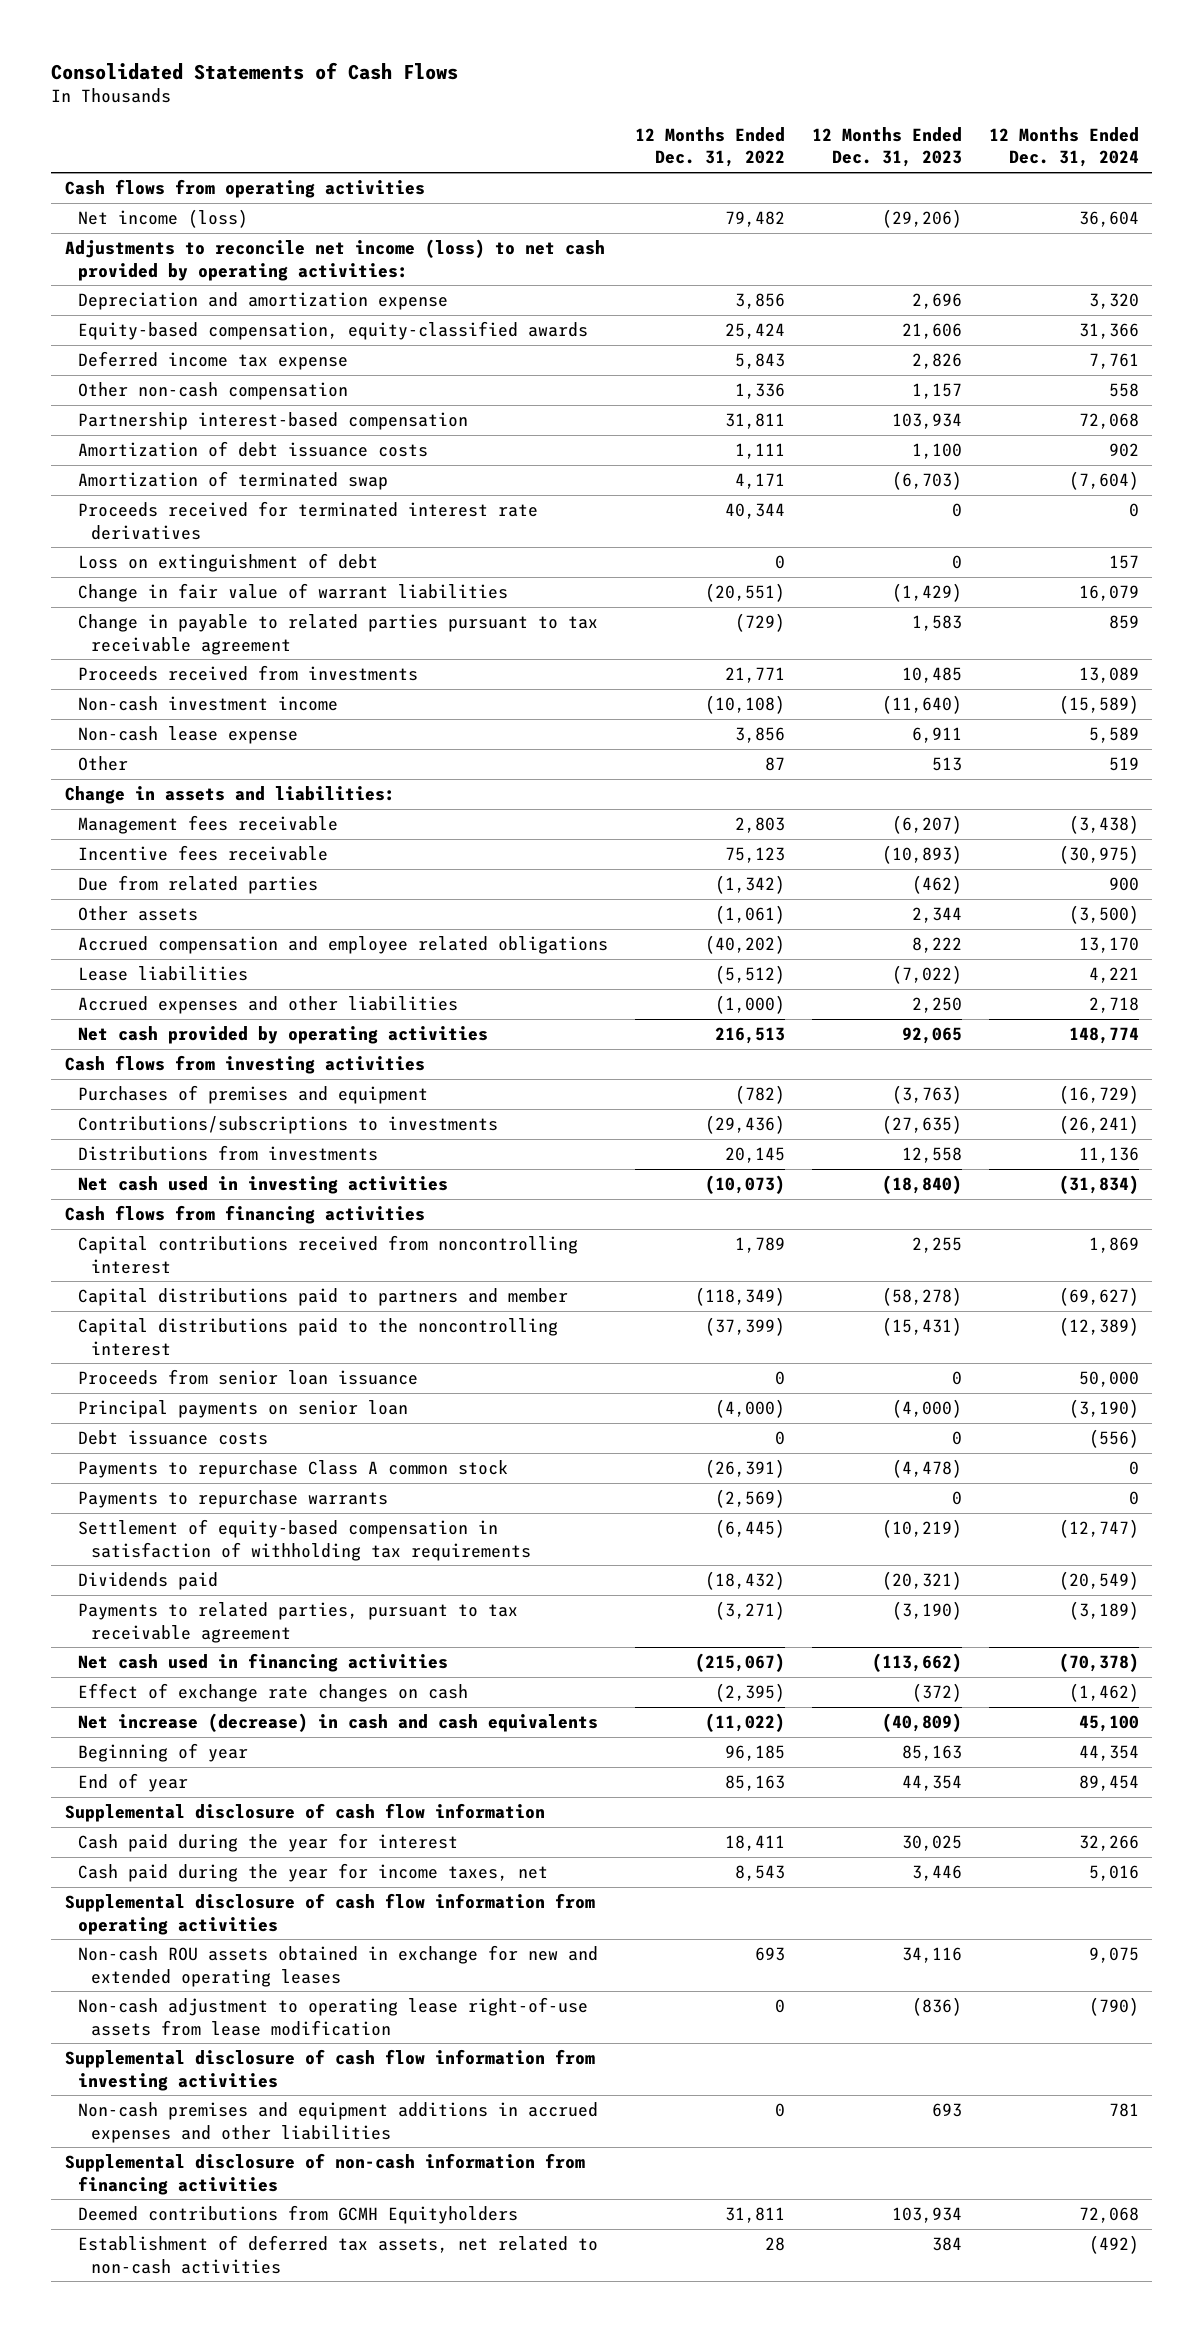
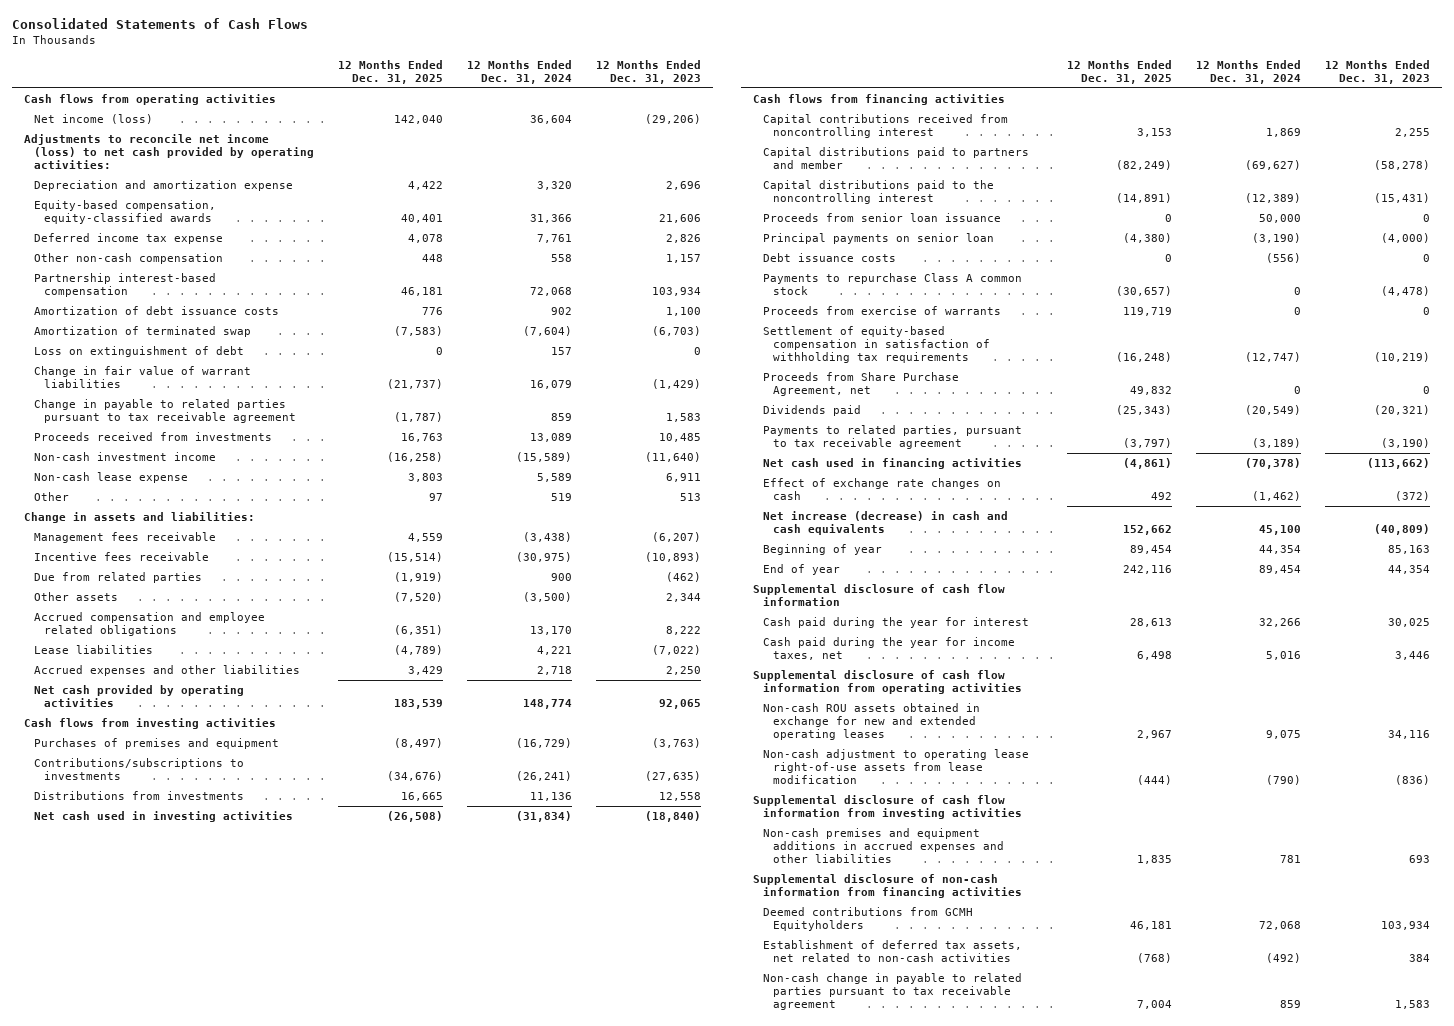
- | 12 Months Ended Dec. 31, 2022 | 12 Months Ended Dec. 31, 2023 | 12 Months Ended Dec. 31, 2024
+ | 12 Months Ended Dec. 31, 2025 | 12 Months Ended Dec. 31, 2024 | 12 Months Ended Dec. 31, 2023
- Proceeds received for terminated interest rate derivatives | 40,344 | 0 | 0
- Payments to repurchase warrants | (2,569) | 0 | 0
+ Proceeds from exercise of warrants | 119,719 | 0 | 0
+ Proceeds from Share Purchase Agreement, net | 49,832 | 0 | 0
+ Non-cash change in payable to related parties pursuant to tax receivable agreement | 7,004 | 859 | 1,583

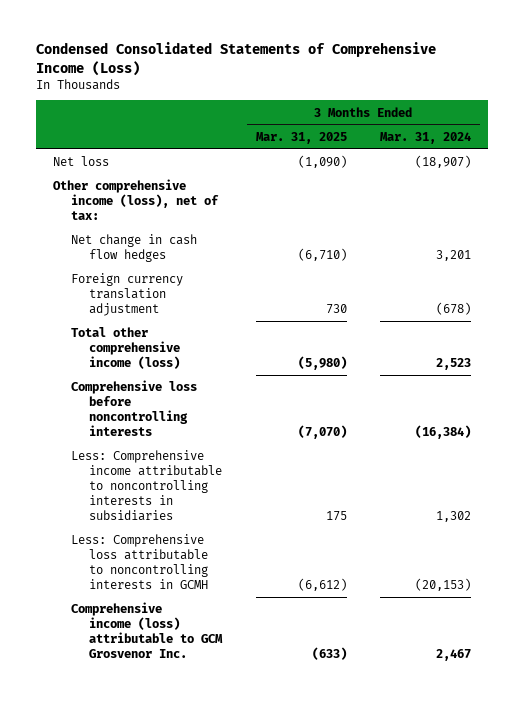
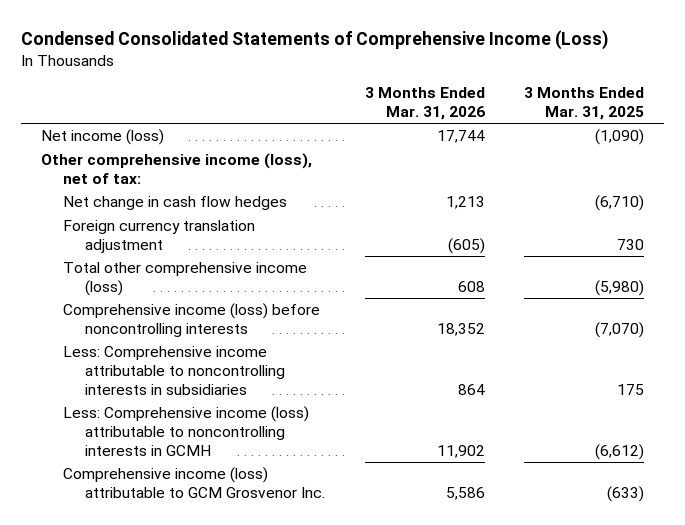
- | 3 Months Ended Mar. 31, 2025 | 3 Months Ended Mar. 31, 2024
+ | 3 Months Ended Mar. 31, 2026 | 3 Months Ended Mar. 31, 2025
- Net loss | (1,090) | (18,907)
+ Net income (loss) | 17,744 | (1,090)
- Comprehensive loss before noncontrolling interests | (7,070) | (16,384)
+ Comprehensive income (loss) before noncontrolling interests | 18,352 | (7,070)
- Less: Comprehensive loss attributable to noncontrolling interests in GCMH | (6,612) | (20,153)
+ Less: Comprehensive income (loss) attributable to noncontrolling interests in GCMH | 11,902 | (6,612)

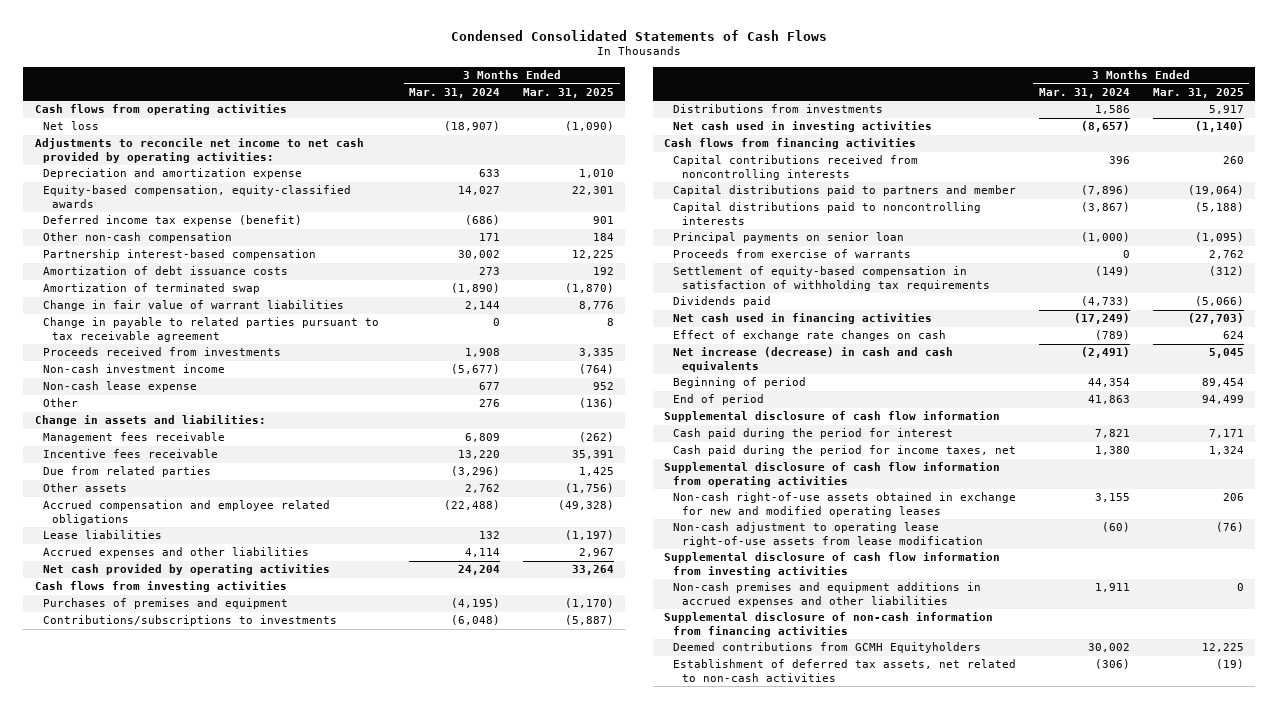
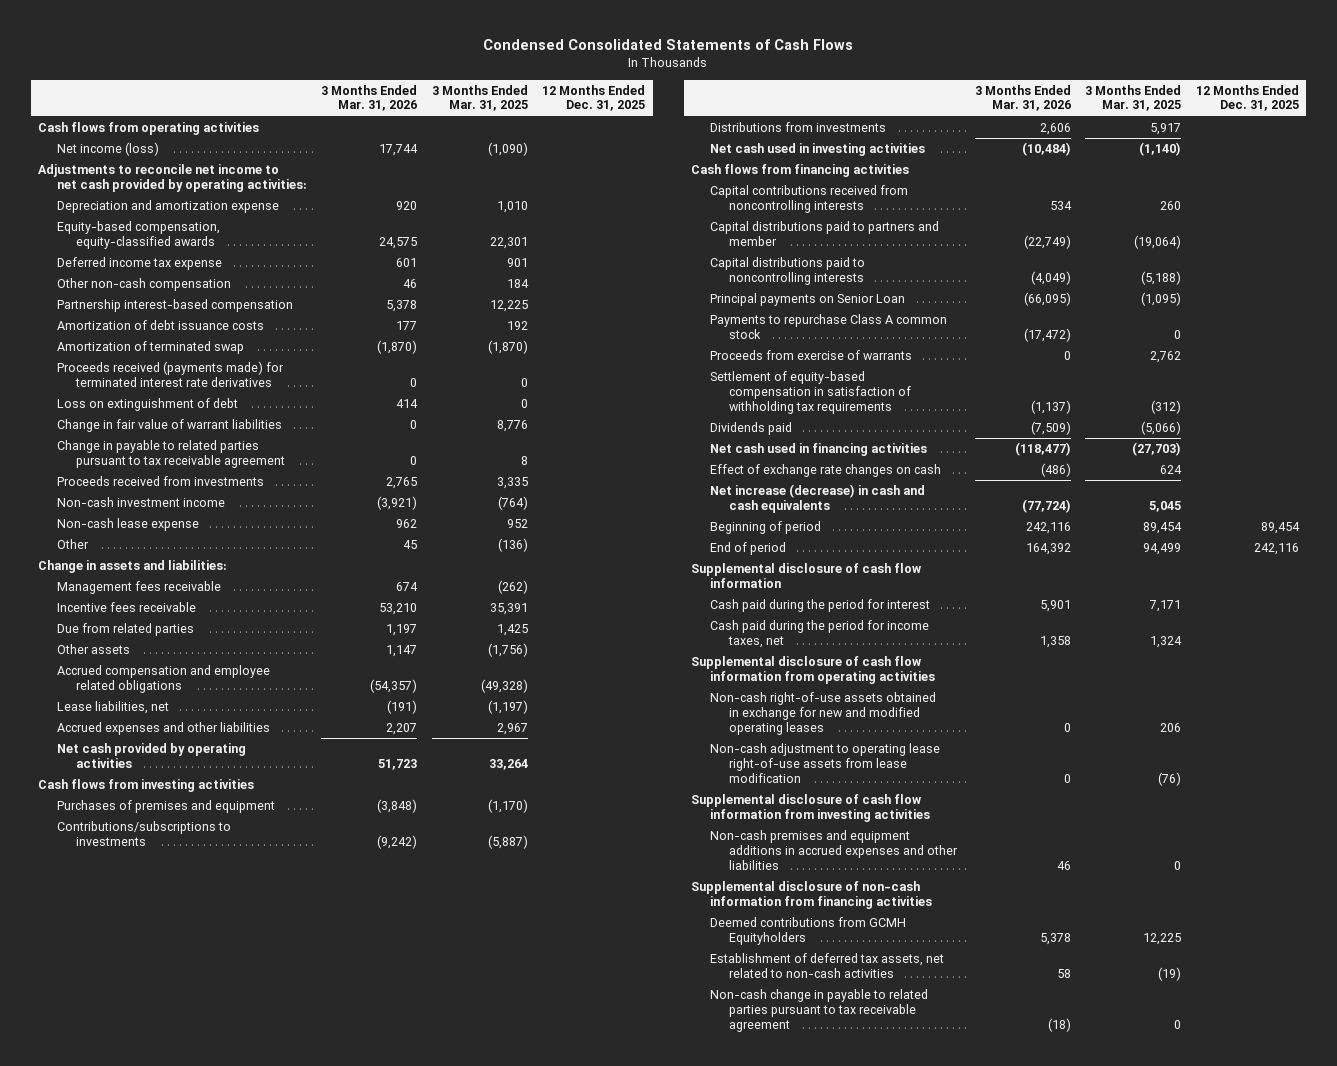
- | 3 Months Ended Mar. 31, 2024 | 3 Months Ended Mar. 31, 2025
+ | 3 Months Ended Mar. 31, 2026 | 3 Months Ended Mar. 31, 2025 | 12 Months Ended Dec. 31, 2025
- Net loss | (18,907) | (1,090)
+ Net income (loss) | 17,744 | (1,090) |
- Deferred income tax expense (benefit) | (686) | 901
+ Deferred income tax expense | 601 | 901 |
+ Proceeds received (payments made) for terminated interest rate derivatives | 0 | 0 |
+ Loss on extinguishment of debt | 414 | 0 |
- Lease liabilities | 132 | (1,197)
+ Lease liabilities, net | (191) | (1,197) |
- Principal payments on senior loan | (1,000) | (1,095)
+ Principal payments on Senior Loan | (66,095) | (1,095) |
+ Payments to repurchase Class A common stock | (17,472) | 0 |
+ Non-cash change in payable to related parties pursuant to tax receivable agreement | (18) | 0 |

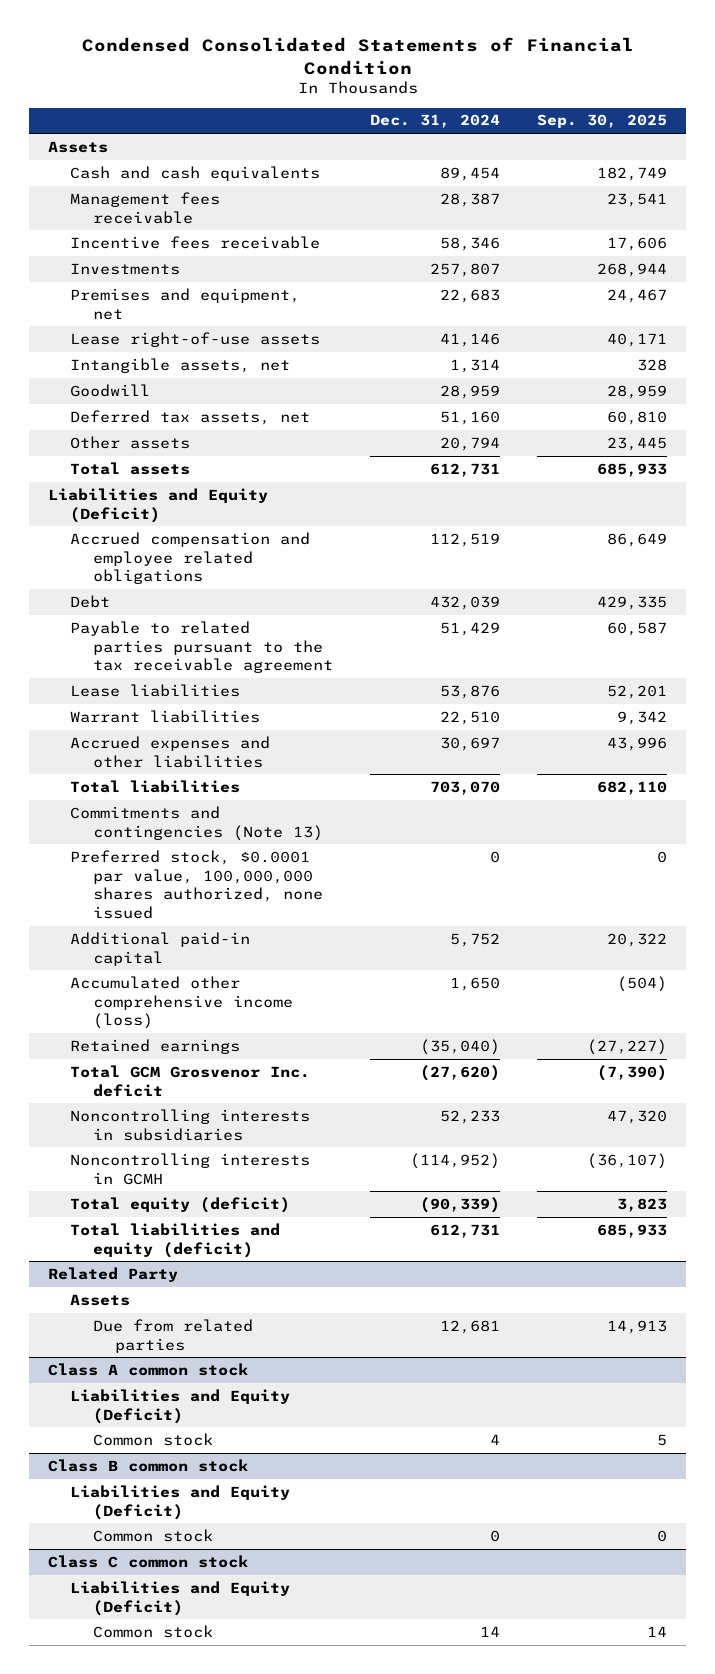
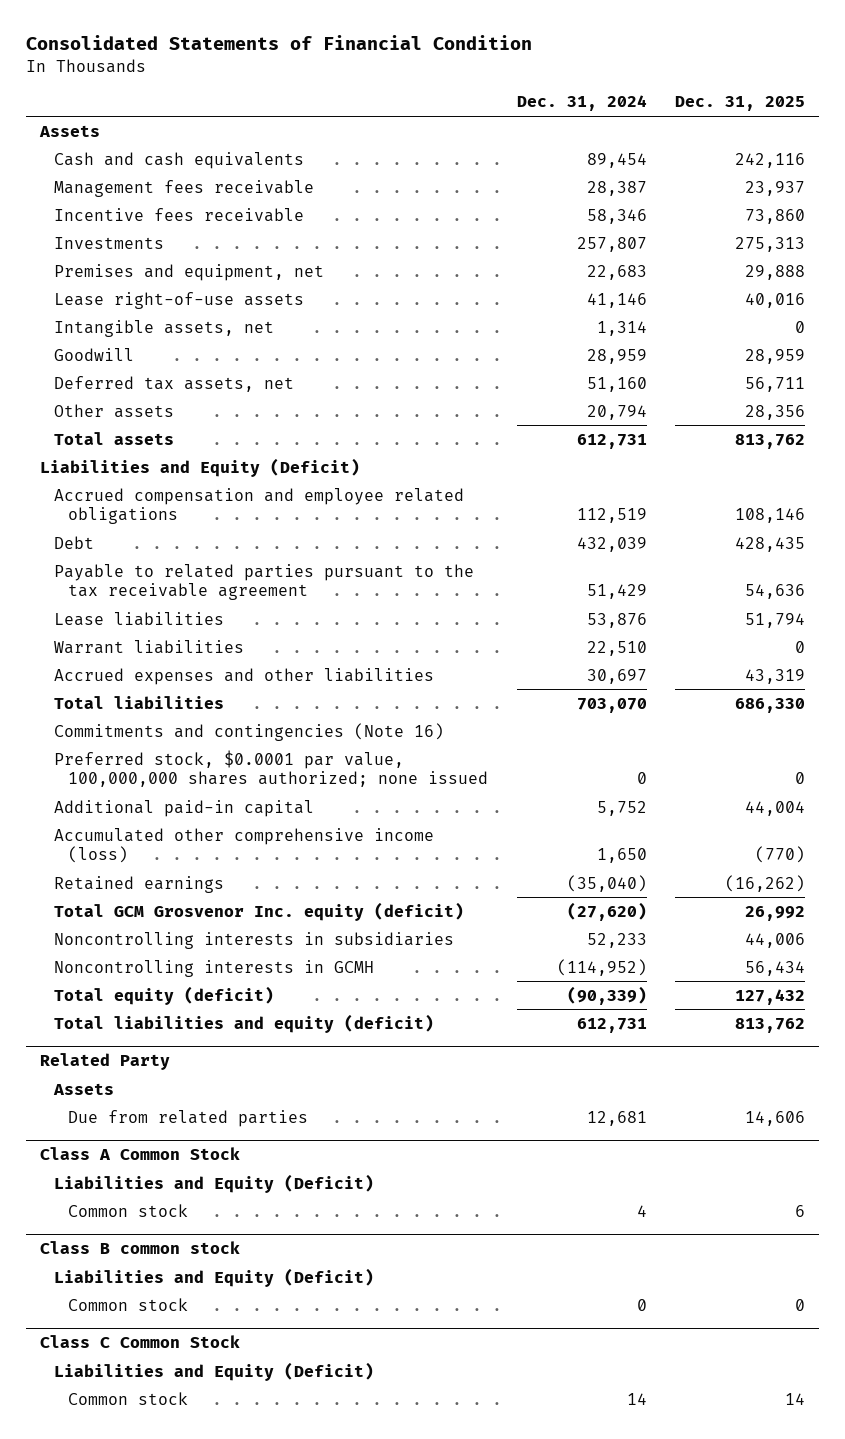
- Condensed Consolidated Statements of Financial Condition
+ Consolidated Statements of Financial Condition
- | Dec. 31, 2024 | Sep. 30, 2025
+ | Dec. 31, 2024 | Dec. 31, 2025
- Commitments and contingencies (Note 13)
- Preferred stock, $0.0001 par value, 100,000,000 shares authorized, none issued | 0 | 0
+ Commitments and contingencies (Note 16)
+ Preferred stock, $0.0001 par value, 100,000,000 shares authorized; none issued | 0 | 0
- Total GCM Grosvenor Inc. deficit | (27,620) | (7,390)
+ Total GCM Grosvenor Inc. equity (deficit) | (27,620) | 26,992
- Class A common stock
+ Class A Common Stock
- Class C common stock
+ Class C Common Stock

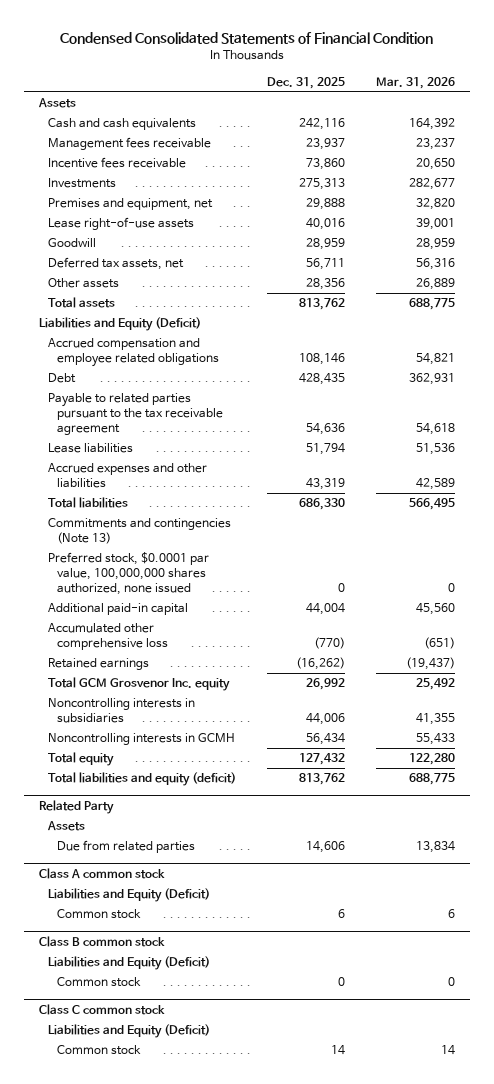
- Consolidated Statements of Financial Condition
+ Condensed Consolidated Statements of Financial Condition
- | Dec. 31, 2024 | Dec. 31, 2025
+ | Dec. 31, 2025 | Mar. 31, 2026
- Intangible assets, net | 1,314 | 0
- Warrant liabilities | 22,510 | 0
- Commitments and contingencies (Note 16)
- Preferred stock, $0.0001 par value, 100,000,000 shares authorized; none issued | 0 | 0
+ Commitments and contingencies (Note 13)
+ Preferred stock, $0.0001 par value, 100,000,000 shares authorized, none issued | 0 | 0
- Accumulated other comprehensive income (loss) | 1,650 | (770)
+ Accumulated other comprehensive loss | (770) | (651)
- Total GCM Grosvenor Inc. equity (deficit) | (27,620) | 26,992
+ Total GCM Grosvenor Inc. equity | 26,992 | 25,492
- Total equity (deficit) | (90,339) | 127,432
+ Total equity | 127,432 | 122,280
- Class A Common Stock
+ Class A common stock
- Class C Common Stock
+ Class C common stock

